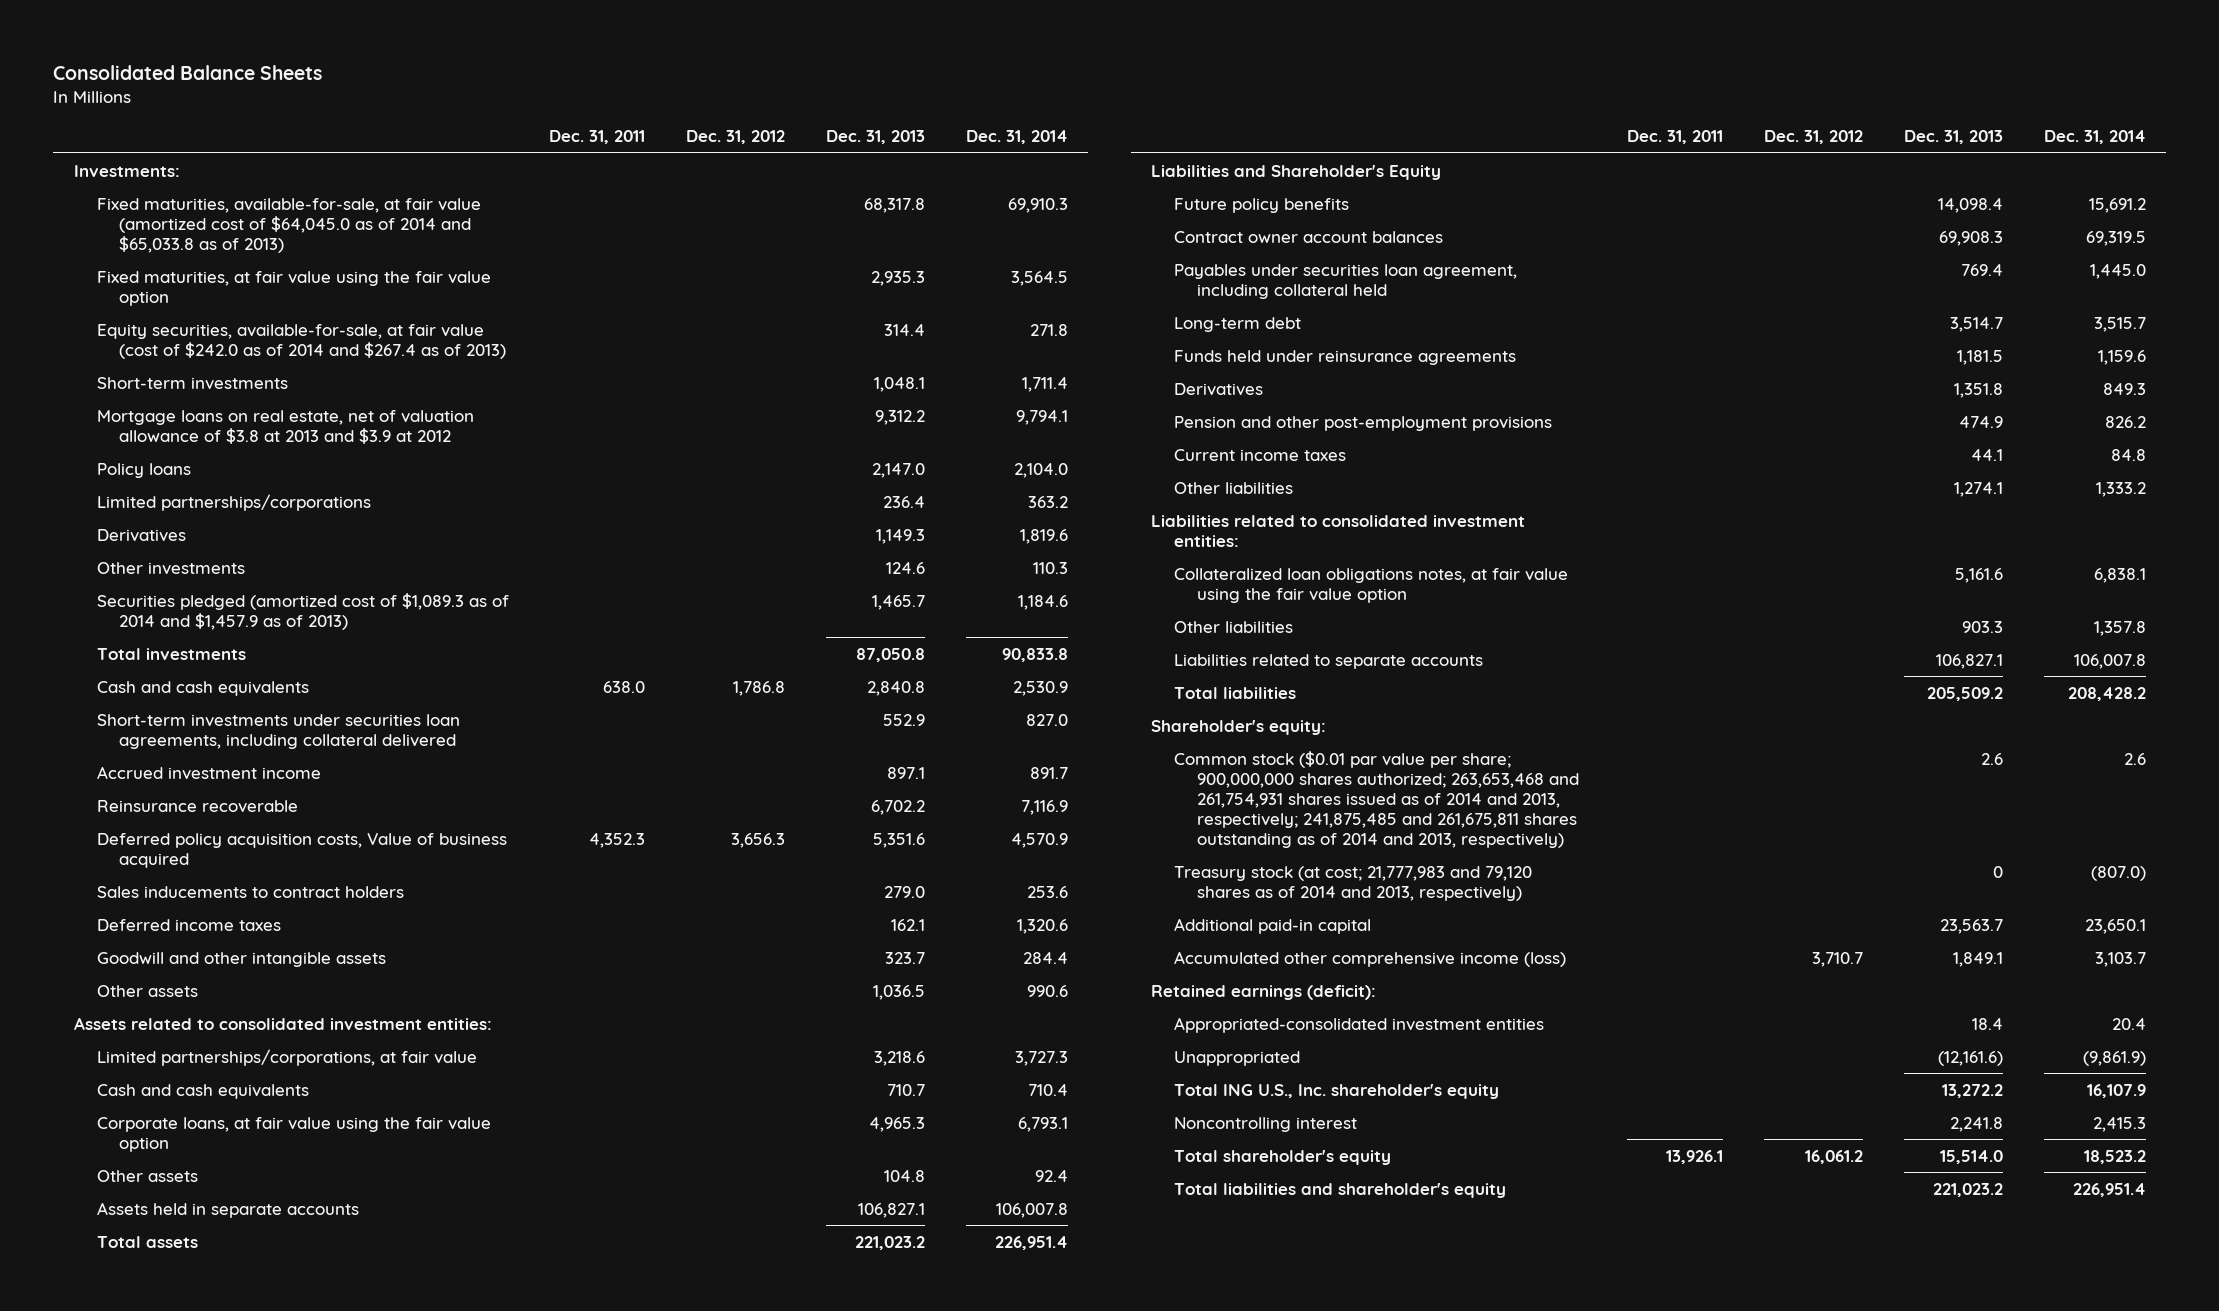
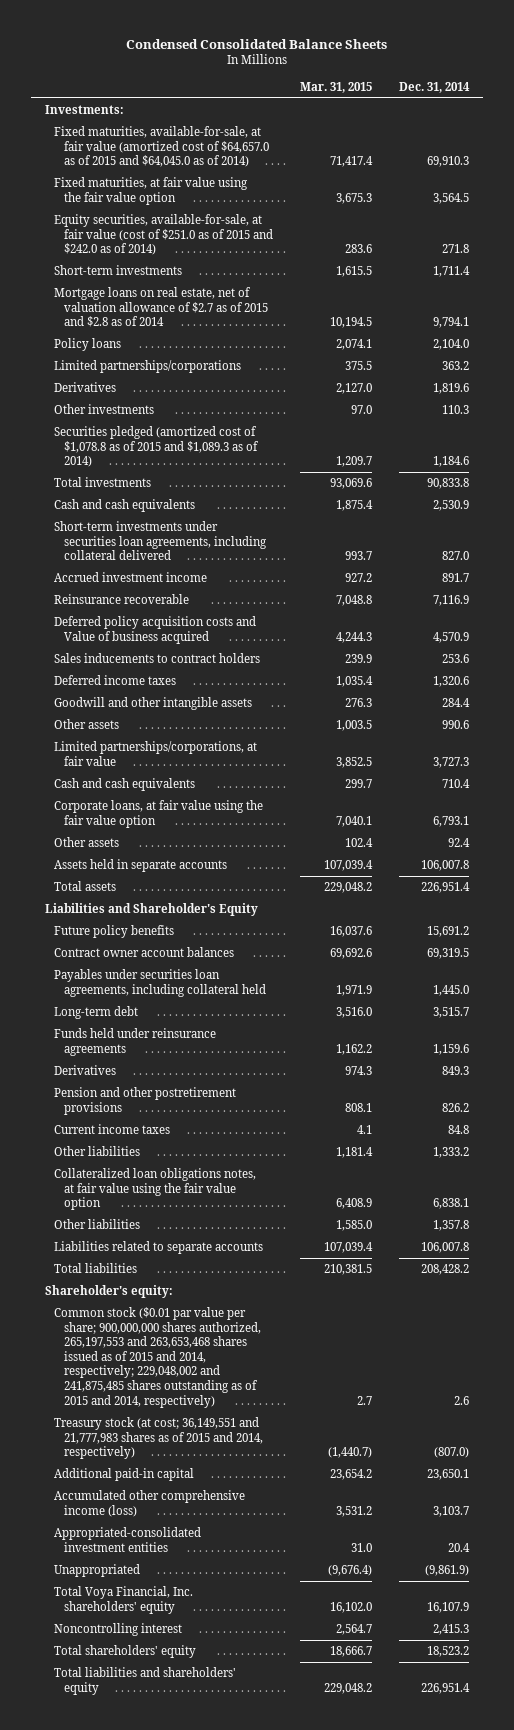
- Consolidated Balance Sheets
+ Condensed Consolidated Balance Sheets
- | Dec. 31, 2011 | Dec. 31, 2012 | Dec. 31, 2013 | Dec. 31, 2014
+ | Mar. 31, 2015 | Dec. 31, 2014
- Fixed maturities, available-for-sale, at fair value (amortized cost of $64,045.0 as of 2014 and $65,033.8 as of 2013) | | | 68,317.8 | 69,910.3
+ Fixed maturities, available-for-sale, at fair value (amortized cost of $64,657.0 as of 2015 and $64,045.0 as of 2014) | 71,417.4 | 69,910.3
- Equity securities, available-for-sale, at fair value (cost of $242.0 as of 2014 and $267.4 as of 2013) | | | 314.4 | 271.8
+ Equity securities, available-for-sale, at fair value (cost of $251.0 as of 2015 and $242.0 as of 2014) | 283.6 | 271.8
- Mortgage loans on real estate, net of valuation allowance of $3.8 at 2013 and $3.9 at 2012 | | | 9,312.2 | 9,794.1
+ Mortgage loans on real estate, net of valuation allowance of $2.7 as of 2015 and $2.8 as of 2014 | 10,194.5 | 9,794.1
- Securities pledged (amortized cost of $1,089.3 as of 2014 and $1,457.9 as of 2013) | | | 1,465.7 | 1,184.6
+ Securities pledged (amortized cost of $1,078.8 as of 2015 and $1,089.3 as of 2014) | 1,209.7 | 1,184.6
- Deferred policy acquisition costs, Value of business acquired | 4,352.3 | 3,656.3 | 5,351.6 | 4,570.9
+ Deferred policy acquisition costs and Value of business acquired | 4,244.3 | 4,570.9
- Assets related to consolidated investment entities:
- Payables under securities loan agreement, including collateral held | | | 769.4 | 1,445.0
+ Payables under securities loan agreements, including collateral held | 1,971.9 | 1,445.0
- Pension and other post-employment provisions | | | 474.9 | 826.2
+ Pension and other postretirement provisions | 808.1 | 826.2
- Liabilities related to consolidated investment entities:
- Common stock ($0.01 par value per share; 900,000,000 shares authorized; 263,653,468 and 261,754,931 shares issued as of 2014 and 2013, respectively; 241,875,485 and 261,675,811 shares outstanding as of 2014 and 2013, respectively) | | | 2.6 | 2.6
- Treasury stock (at cost; 21,777,983 and 79,120 shares as of 2014 and 2013, respectively) | | | 0 | (807.0)
+ Common stock ($0.01 par value per share; 900,000,000 shares authorized, 265,197,553 and 263,653,468 shares issued as of 2015 and 2014, respectively; 229,048,002 and 241,875,485 shares outstanding as of 2015 and 2014, respectively) | 2.7 | 2.6
+ Treasury stock (at cost; 36,149,551 and 21,777,983 shares as of 2015 and 2014, respectively) | (1,440.7) | (807.0)
- Retained earnings (deficit):
- Total ING U.S., Inc. shareholder's equity | | | 13,272.2 | 16,107.9
+ Total Voya Financial, Inc. shareholders' equity | 16,102.0 | 16,107.9
- Total shareholder's equity | 13,926.1 | 16,061.2 | 15,514.0 | 18,523.2
- Total liabilities and shareholder's equity | | | 221,023.2 | 226,951.4
+ Total shareholders' equity | 18,666.7 | 18,523.2
+ Total liabilities and shareholders' equity | 229,048.2 | 226,951.4

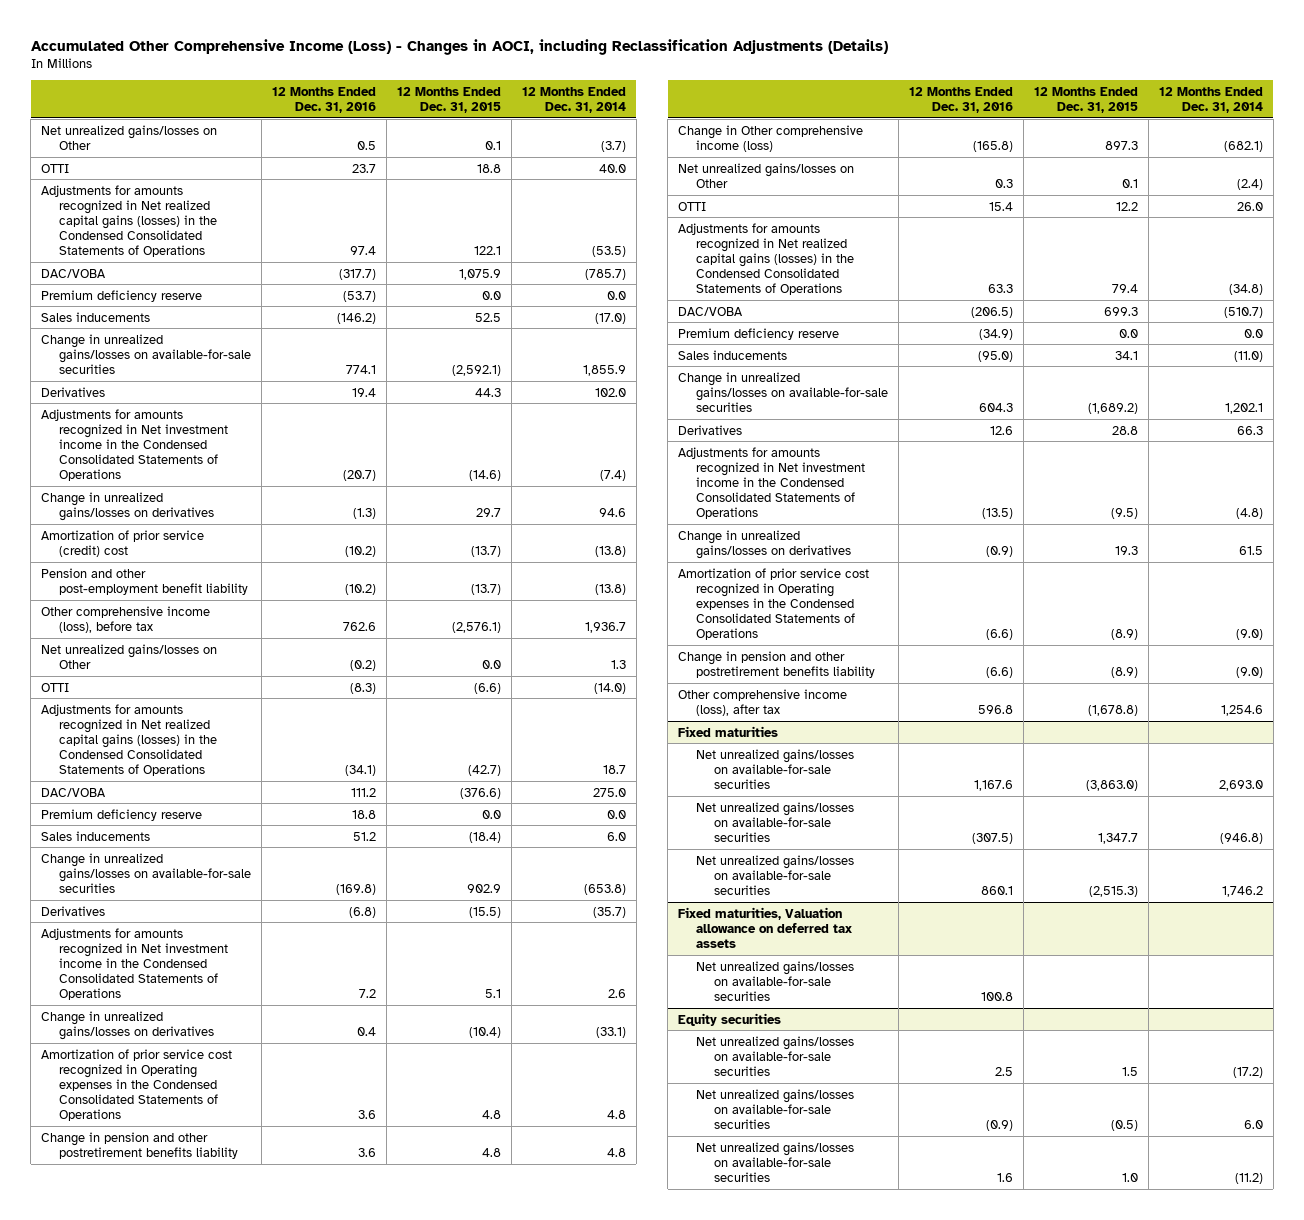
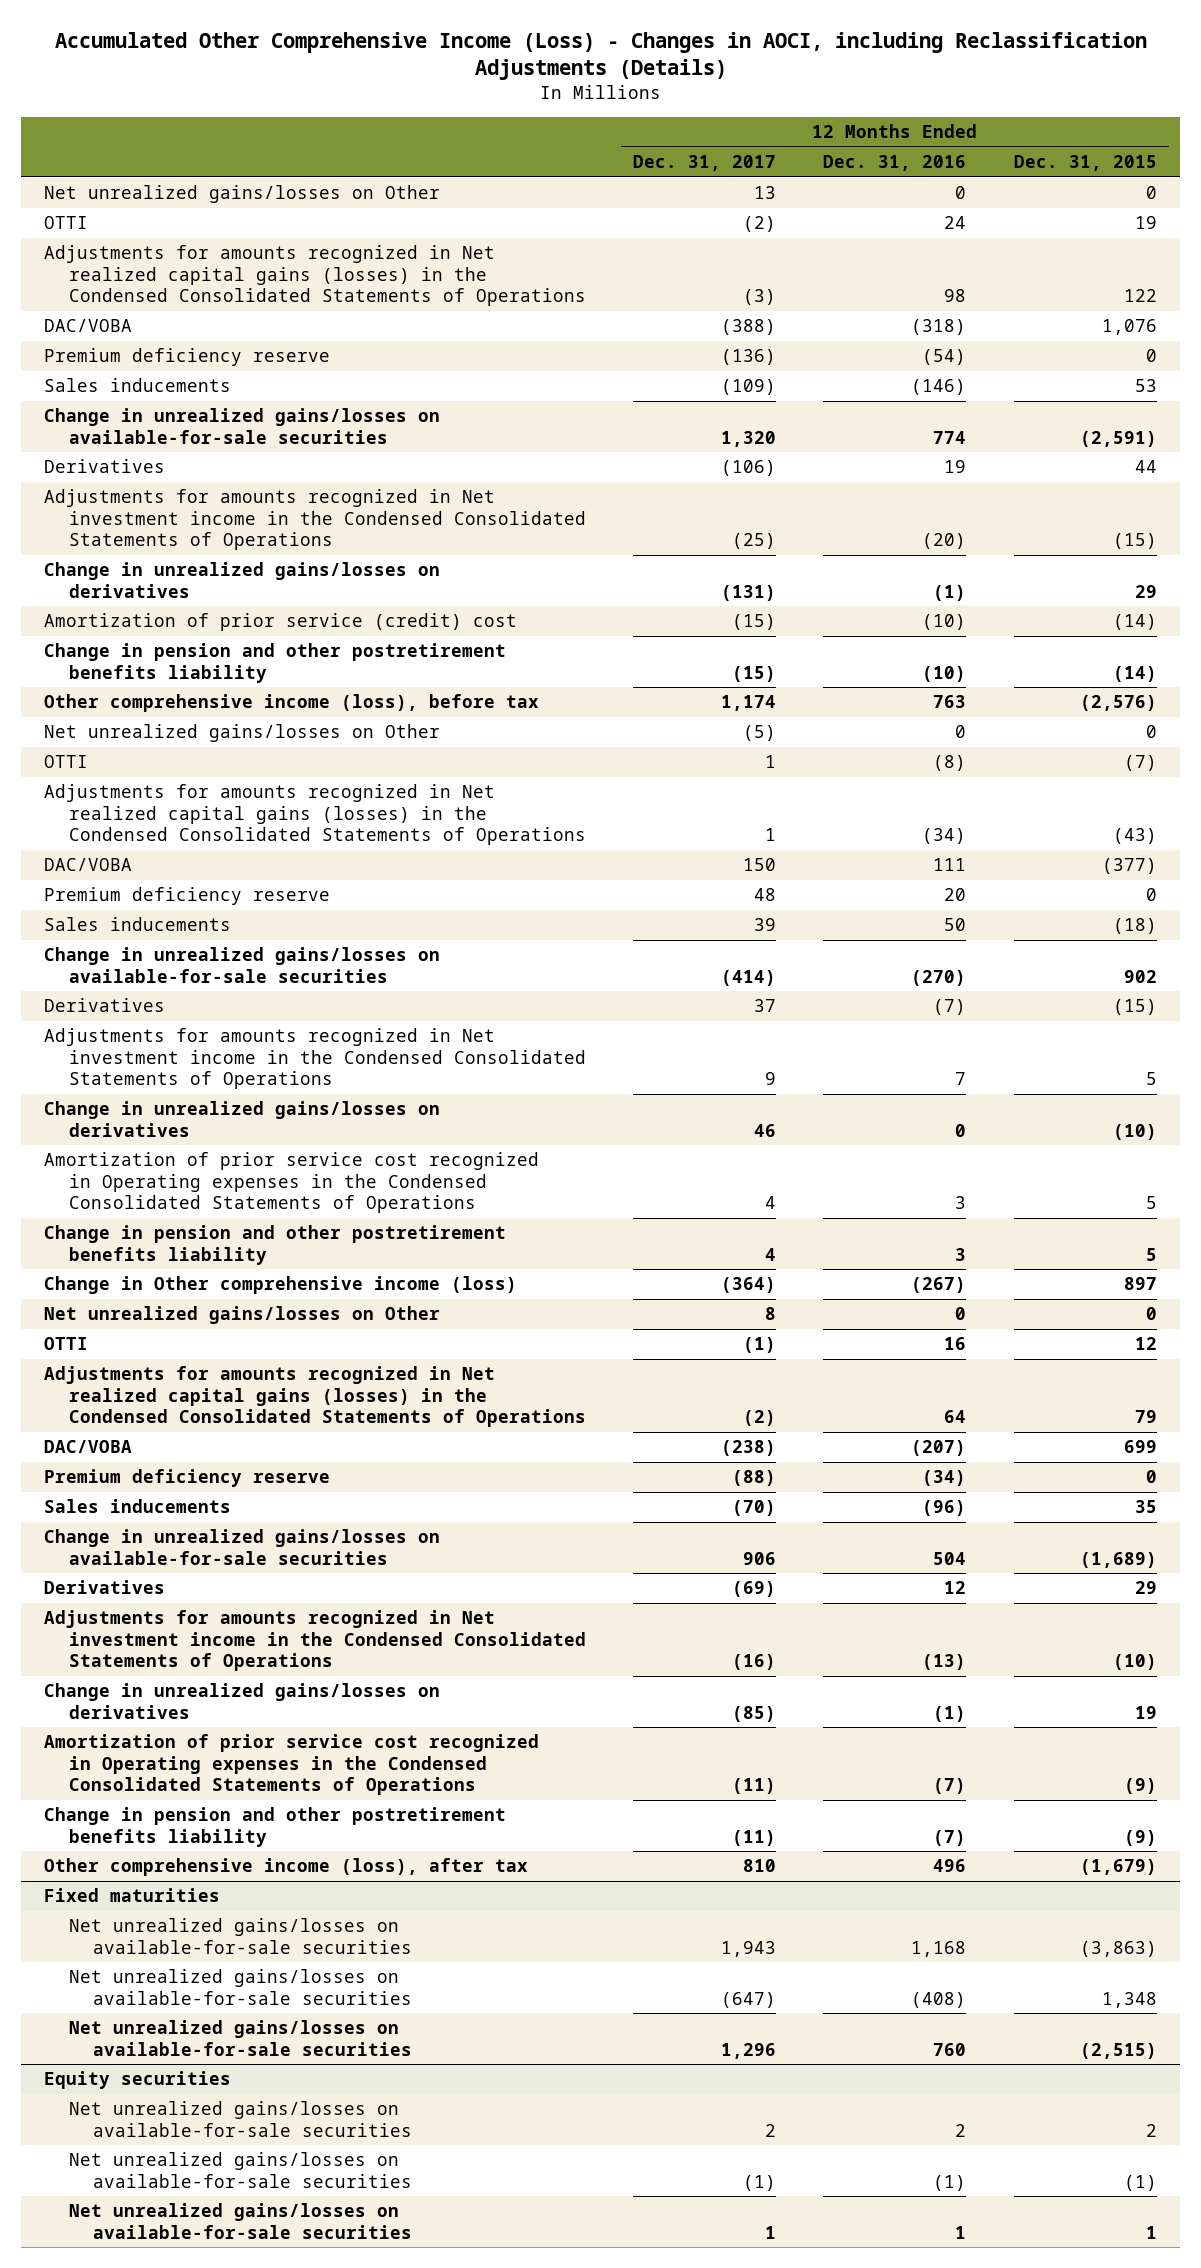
- | 12 Months Ended Dec. 31, 2016 | 12 Months Ended Dec. 31, 2015 | 12 Months Ended Dec. 31, 2014
+ | 12 Months Ended Dec. 31, 2017 | 12 Months Ended Dec. 31, 2016 | 12 Months Ended Dec. 31, 2015
- Net unrealized gains/losses on Other | 0.5 | 0.1 | (3.7)
- OTTI | 23.7 | 18.8 | 40.0
- Adjustments for amounts recognized in Net realized capital gains (losses) in the Condensed Consolidated Statements of Operations | 97.4 | 122.1 | (53.5)
- DAC/VOBA | (317.7) | 1,075.9 | (785.7)
- Premium deficiency reserve | (53.7) | 0.0 | 0.0
- Sales inducements | (146.2) | 52.5 | (17.0)
- Change in unrealized gains/losses on available-for-sale securities | 774.1 | (2,592.1) | 1,855.9
- Derivatives | 19.4 | 44.3 | 102.0
- Adjustments for amounts recognized in Net investment income in the Condensed Consolidated Statements of Operations | (20.7) | (14.6) | (7.4)
- Change in unrealized gains/losses on derivatives | (1.3) | 29.7 | 94.6
- Amortization of prior service (credit) cost | (10.2) | (13.7) | (13.8)
- Pension and other post-employment benefit liability | (10.2) | (13.7) | (13.8)
- Other comprehensive income (loss), before tax | 762.6 | (2,576.1) | 1,936.7
- Net unrealized gains/losses on Other | (0.2) | 0.0 | 1.3
- OTTI | (8.3) | (6.6) | (14.0)
- Adjustments for amounts recognized in Net realized capital gains (losses) in the Condensed Consolidated Statements of Operations | (34.1) | (42.7) | 18.7
- DAC/VOBA | 111.2 | (376.6) | 275.0
- Premium deficiency reserve | 18.8 | 0.0 | 0.0
- Sales inducements | 51.2 | (18.4) | 6.0
- Change in unrealized gains/losses on available-for-sale securities | (169.8) | 902.9 | (653.8)
- Derivatives | (6.8) | (15.5) | (35.7)
- Adjustments for amounts recognized in Net investment income in the Condensed Consolidated Statements of Operations | 7.2 | 5.1 | 2.6
- Change in unrealized gains/losses on derivatives | 0.4 | (10.4) | (33.1)
- Amortization of prior service cost recognized in Operating expenses in the Condensed Consolidated Statements of Operations | 3.6 | 4.8 | 4.8
- Change in pension and other postretirement benefits liability | 3.6 | 4.8 | 4.8
- Change in Other comprehensive income (loss) | (165.8) | 897.3 | (682.1)
- Net unrealized gains/losses on Other | 0.3 | 0.1 | (2.4)
- OTTI | 15.4 | 12.2 | 26.0
- Adjustments for amounts recognized in Net realized capital gains (losses) in the Condensed Consolidated Statements of Operations | 63.3 | 79.4 | (34.8)
- DAC/VOBA | (206.5) | 699.3 | (510.7)
- Premium deficiency reserve | (34.9) | 0.0 | 0.0
- Sales inducements | (95.0) | 34.1 | (11.0)
- Change in unrealized gains/losses on available-for-sale securities | 604.3 | (1,689.2) | 1,202.1
- Derivatives | 12.6 | 28.8 | 66.3
- Adjustments for amounts recognized in Net investment income in the Condensed Consolidated Statements of Operations | (13.5) | (9.5) | (4.8)
- Change in unrealized gains/losses on derivatives | (0.9) | 19.3 | 61.5
- Amortization of prior service cost recognized in Operating expenses in the Condensed Consolidated Statements of Operations | (6.6) | (8.9) | (9.0)
- Change in pension and other postretirement benefits liability | (6.6) | (8.9) | (9.0)
- Other comprehensive income (loss), after tax | 596.8 | (1,678.8) | 1,254.6
+ Net unrealized gains/losses on Other | 13 | 0 | 0
+ OTTI | (2) | 24 | 19
+ Adjustments for amounts recognized in Net realized capital gains (losses) in the Condensed Consolidated Statements of Operations | (3) | 98 | 122
+ DAC/VOBA | (388) | (318) | 1,076
+ Premium deficiency reserve | (136) | (54) | 0
+ Sales inducements | (109) | (146) | 53
+ Change in unrealized gains/losses on available-for-sale securities | 1,320 | 774 | (2,591)
+ Derivatives | (106) | 19 | 44
+ Adjustments for amounts recognized in Net investment income in the Condensed Consolidated Statements of Operations | (25) | (20) | (15)
+ Change in unrealized gains/losses on derivatives | (131) | (1) | 29
+ Amortization of prior service (credit) cost | (15) | (10) | (14)
+ Change in pension and other postretirement benefits liability | (15) | (10) | (14)
+ Other comprehensive income (loss), before tax | 1,174 | 763 | (2,576)
+ Net unrealized gains/losses on Other | (5) | 0 | 0
+ OTTI | 1 | (8) | (7)
+ Adjustments for amounts recognized in Net realized capital gains (losses) in the Condensed Consolidated Statements of Operations | 1 | (34) | (43)
+ DAC/VOBA | 150 | 111 | (377)
+ Premium deficiency reserve | 48 | 20 | 0
+ Sales inducements | 39 | 50 | (18)
+ Change in unrealized gains/losses on available-for-sale securities | (414) | (270) | 902
+ Derivatives | 37 | (7) | (15)
+ Adjustments for amounts recognized in Net investment income in the Condensed Consolidated Statements of Operations | 9 | 7 | 5
+ Change in unrealized gains/losses on derivatives | 46 | 0 | (10)
+ Amortization of prior service cost recognized in Operating expenses in the Condensed Consolidated Statements of Operations | 4 | 3 | 5
+ Change in pension and other postretirement benefits liability | 4 | 3 | 5
+ Change in Other comprehensive income (loss) | (364) | (267) | 897
+ Net unrealized gains/losses on Other | 8 | 0 | 0
+ OTTI | (1) | 16 | 12
+ Adjustments for amounts recognized in Net realized capital gains (losses) in the Condensed Consolidated Statements of Operations | (2) | 64 | 79
+ DAC/VOBA | (238) | (207) | 699
+ Premium deficiency reserve | (88) | (34) | 0
+ Sales inducements | (70) | (96) | 35
+ Change in unrealized gains/losses on available-for-sale securities | 906 | 504 | (1,689)
+ Derivatives | (69) | 12 | 29
+ Adjustments for amounts recognized in Net investment income in the Condensed Consolidated Statements of Operations | (16) | (13) | (10)
+ Change in unrealized gains/losses on derivatives | (85) | (1) | 19
+ Amortization of prior service cost recognized in Operating expenses in the Condensed Consolidated Statements of Operations | (11) | (7) | (9)
+ Change in pension and other postretirement benefits liability | (11) | (7) | (9)
+ Other comprehensive income (loss), after tax | 810 | 496 | (1,679)
@ Fixed maturities
- Net unrealized gains/losses on available-for-sale securities | 1,167.6 | (3,863.0) | 2,693.0
- Net unrealized gains/losses on available-for-sale securities | (307.5) | 1,347.7 | (946.8)
- Net unrealized gains/losses on available-for-sale securities | 860.1 | (2,515.3) | 1,746.2
- Fixed maturities, Valuation allowance on deferred tax assets
- Net unrealized gains/losses on available-for-sale securities | 100.8 | |
@ Fixed maturities
+ Net unrealized gains/losses on available-for-sale securities | 1,943 | 1,168 | (3,863)
+ Net unrealized gains/losses on available-for-sale securities | (647) | (408) | 1,348
+ Net unrealized gains/losses on available-for-sale securities | 1,296 | 760 | (2,515)
@ Equity securities
- Net unrealized gains/losses on available-for-sale securities | 2.5 | 1.5 | (17.2)
- Net unrealized gains/losses on available-for-sale securities | (0.9) | (0.5) | 6.0
- Net unrealized gains/losses on available-for-sale securities | 1.6 | 1.0 | (11.2)
+ Net unrealized gains/losses on available-for-sale securities | 2 | 2 | 2
+ Net unrealized gains/losses on available-for-sale securities | (1) | (1) | (1)
+ Net unrealized gains/losses on available-for-sale securities | 1 | 1 | 1

